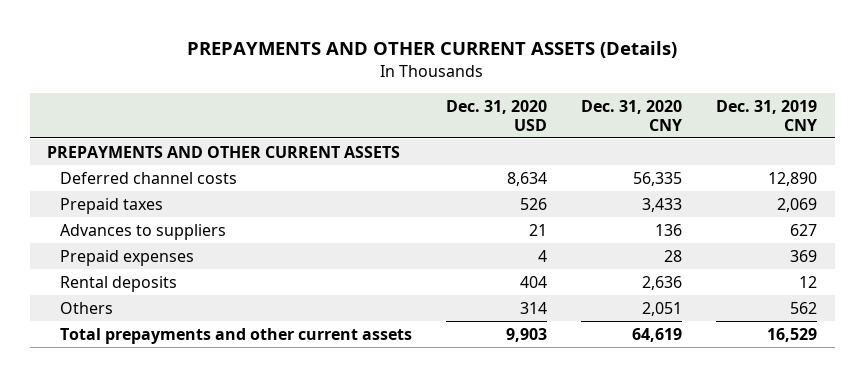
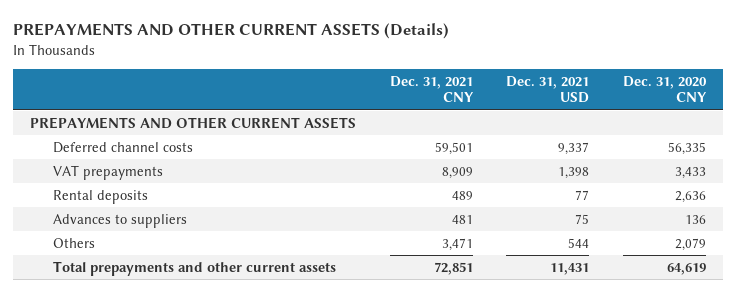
- | Dec. 31, 2020 USD | Dec. 31, 2020 CNY | Dec. 31, 2019 CNY
+ | Dec. 31, 2021 CNY | Dec. 31, 2021 USD | Dec. 31, 2020 CNY
- Prepaid taxes | 526 | 3,433 | 2,069
- Prepaid expenses | 4 | 28 | 369
+ VAT prepayments | 8,909 | 1,398 | 3,433
- Others | 314 | 2,051 | 562
moved down: Advances to suppliers | 481 | 75 | 136
+ Others | 3,471 | 544 | 2,079

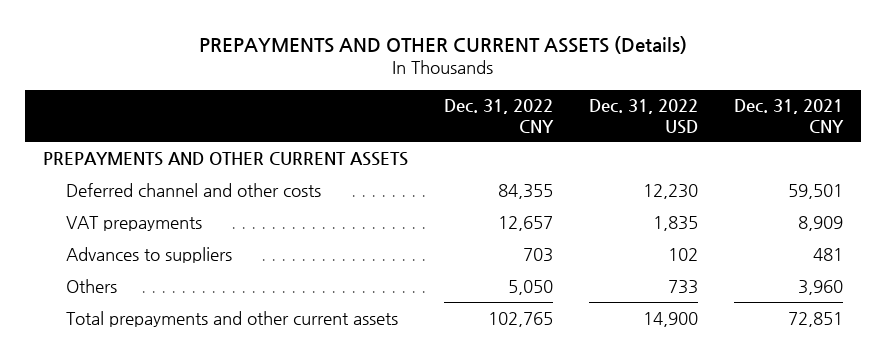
- | Dec. 31, 2021 CNY | Dec. 31, 2021 USD | Dec. 31, 2020 CNY
+ | Dec. 31, 2022 CNY | Dec. 31, 2022 USD | Dec. 31, 2021 CNY
- Deferred channel costs | 59,501 | 9,337 | 56,335
+ Deferred channel and other costs | 84,355 | 12,230 | 59,501
- Rental deposits | 489 | 77 | 2,636
- Others | 3,471 | 544 | 2,079
+ Others | 5,050 | 733 | 3,960

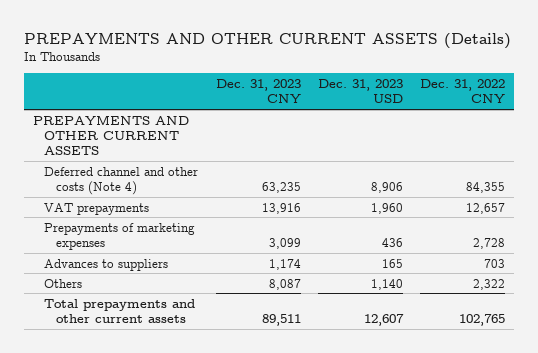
- | Dec. 31, 2022 CNY | Dec. 31, 2022 USD | Dec. 31, 2021 CNY
+ | Dec. 31, 2023 CNY | Dec. 31, 2023 USD | Dec. 31, 2022 CNY
- Deferred channel and other costs | 84,355 | 12,230 | 59,501
+ Deferred channel and other costs (Note 4) | 63,235 | 8,906 | 84,355
+ Prepayments of marketing expenses | 3,099 | 436 | 2,728
- Others | 5,050 | 733 | 3,960
+ Others | 8,087 | 1,140 | 2,322

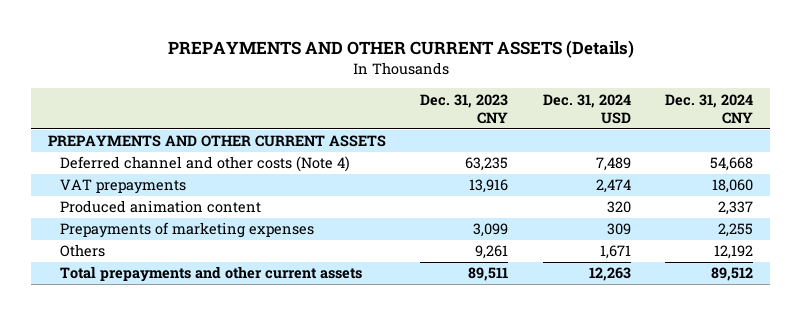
- | Dec. 31, 2023 CNY | Dec. 31, 2023 USD | Dec. 31, 2022 CNY
+ | Dec. 31, 2023 CNY | Dec. 31, 2024 USD | Dec. 31, 2024 CNY
+ Produced animation content | | 320 | 2,337
- Advances to suppliers | 1,174 | 165 | 703
- Others | 8,087 | 1,140 | 2,322
+ Others | 9,261 | 1,671 | 12,192

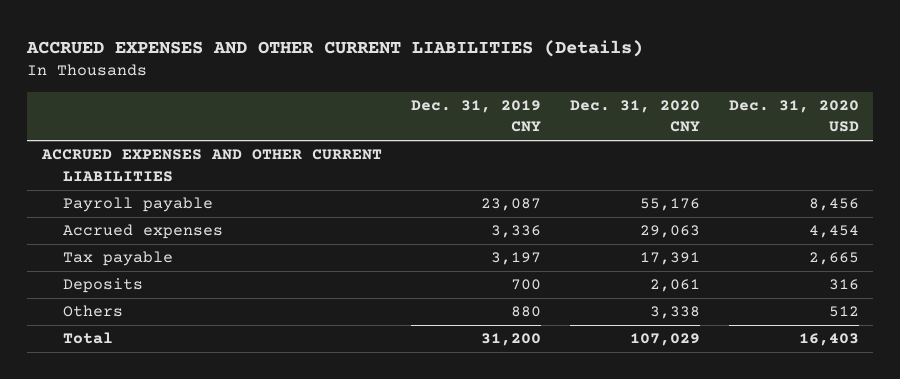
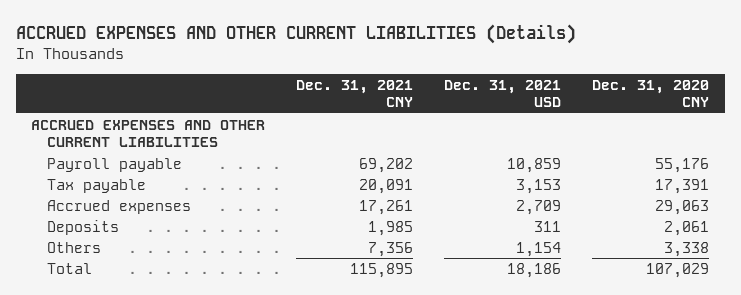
- | Dec. 31, 2019 CNY | Dec. 31, 2020 CNY | Dec. 31, 2020 USD
+ | Dec. 31, 2021 CNY | Dec. 31, 2021 USD | Dec. 31, 2020 CNY
moved down: Accrued expenses | 17,261 | 2,709 | 29,063

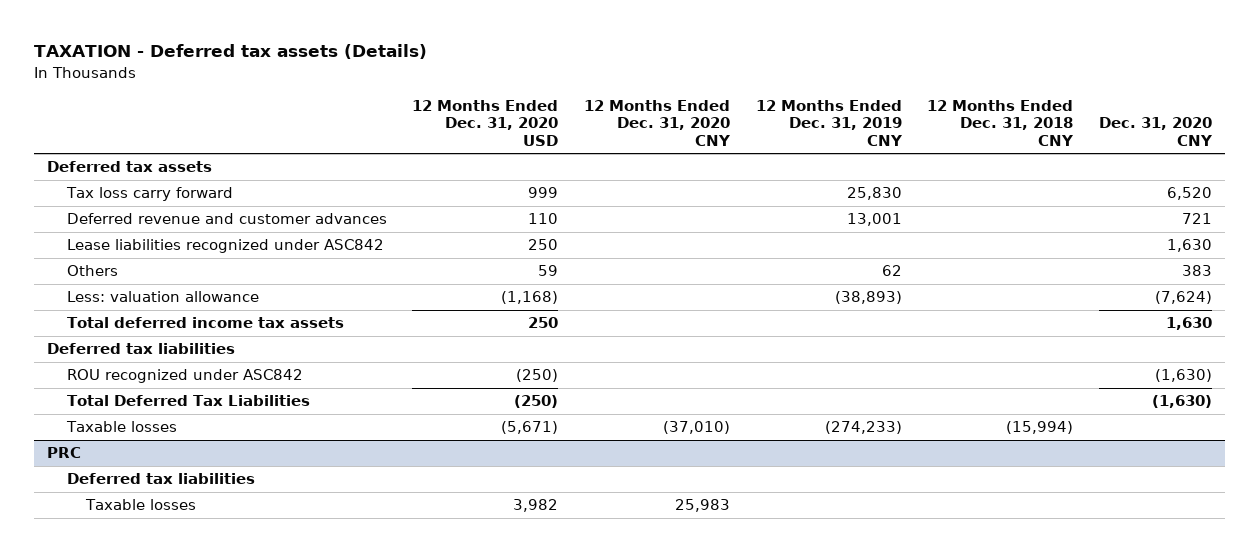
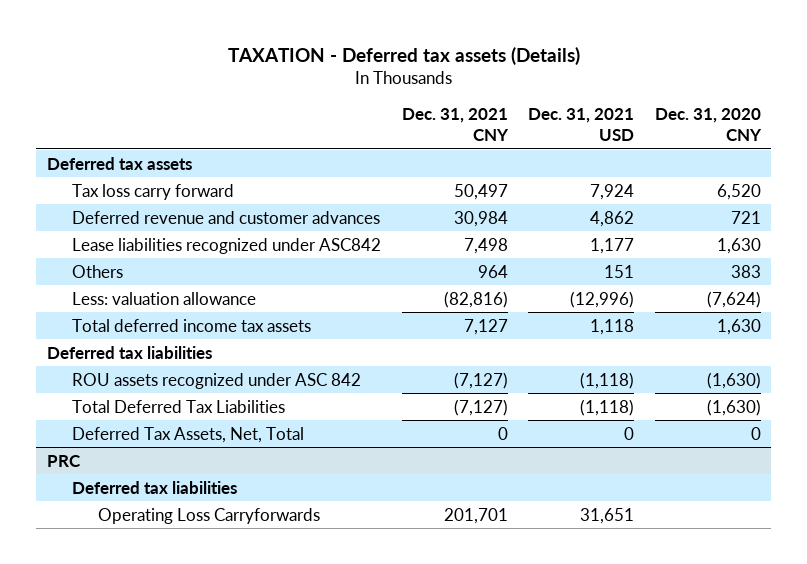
- | 12 Months Ended Dec. 31, 2020 USD | 12 Months Ended Dec. 31, 2020 CNY | 12 Months Ended Dec. 31, 2019 CNY | 12 Months Ended Dec. 31, 2018 CNY | Dec. 31, 2020 CNY
+ | Dec. 31, 2021 CNY | Dec. 31, 2021 USD | Dec. 31, 2020 CNY
- ROU recognized under ASC842 | (250) | | | | (1,630)
+ ROU assets recognized under ASC 842 | (7,127) | (1,118) | (1,630)
- Taxable losses | (5,671) | (37,010) | (274,233) | (15,994) |
+ Deferred Tax Assets, Net, Total | 0 | 0 | 0
@ PRC
- Taxable losses | 3,982 | 25,983 | | |
+ Operating Loss Carryforwards | 201,701 | 31,651 |

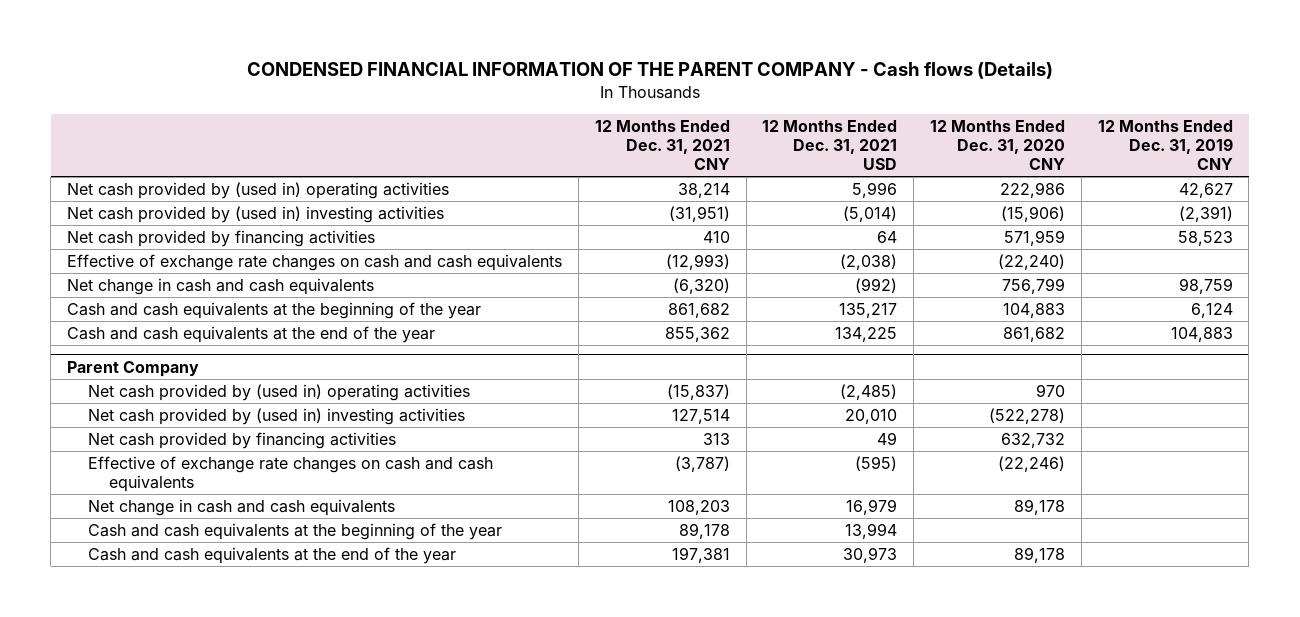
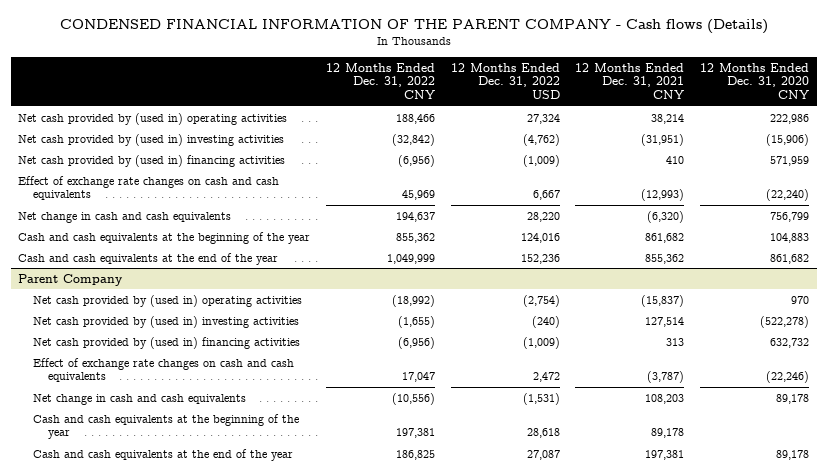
- | 12 Months Ended Dec. 31, 2021 CNY | 12 Months Ended Dec. 31, 2021 USD | 12 Months Ended Dec. 31, 2020 CNY | 12 Months Ended Dec. 31, 2019 CNY
+ | 12 Months Ended Dec. 31, 2022 CNY | 12 Months Ended Dec. 31, 2022 USD | 12 Months Ended Dec. 31, 2021 CNY | 12 Months Ended Dec. 31, 2020 CNY
- Net cash provided by financing activities | 410 | 64 | 571,959 | 58,523
- Effective of exchange rate changes on cash and cash equivalents | (12,993) | (2,038) | (22,240) |
+ Net cash provided by (used in) financing activities | (6,956) | (1,009) | 410 | 571,959
+ Effect of exchange rate changes on cash and cash equivalents | 45,969 | 6,667 | (12,993) | (22,240)
@ Parent Company
- Net cash provided by financing activities | 313 | 49 | 632,732 |
- Effective of exchange rate changes on cash and cash equivalents | (3,787) | (595) | (22,246) |
+ Net cash provided by (used in) financing activities | (6,956) | (1,009) | 313 | 632,732
+ Effect of exchange rate changes on cash and cash equivalents | 17,047 | 2,472 | (3,787) | (22,246)

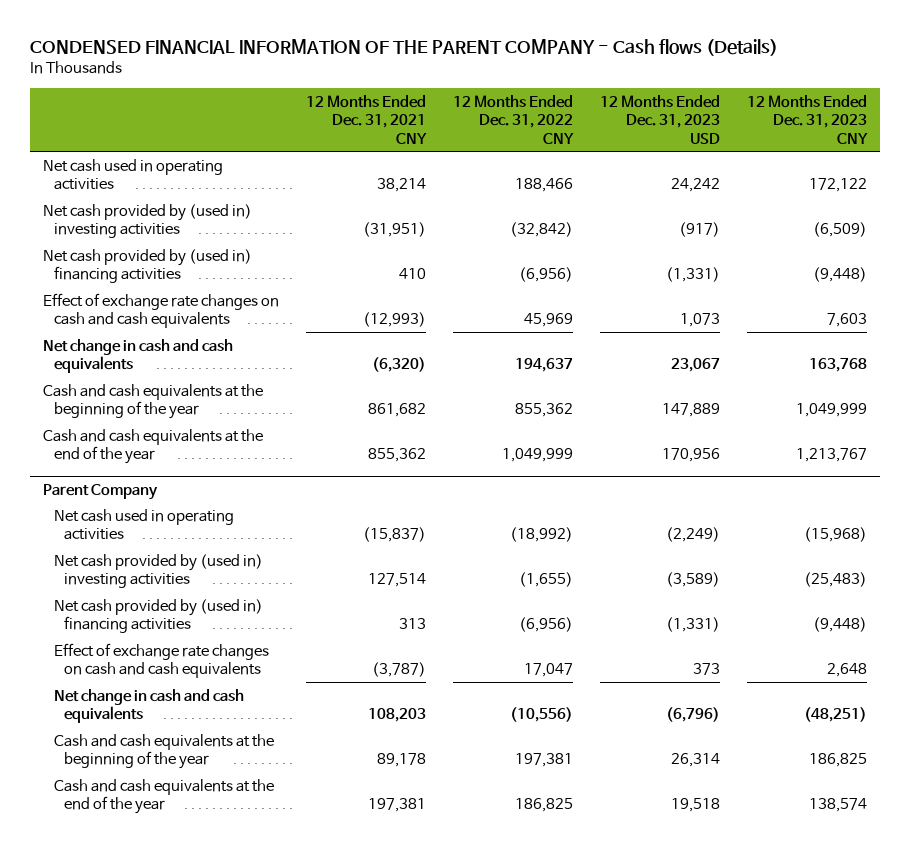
- | 12 Months Ended Dec. 31, 2022 CNY | 12 Months Ended Dec. 31, 2022 USD | 12 Months Ended Dec. 31, 2021 CNY | 12 Months Ended Dec. 31, 2020 CNY
+ | 12 Months Ended Dec. 31, 2021 CNY | 12 Months Ended Dec. 31, 2022 CNY | 12 Months Ended Dec. 31, 2023 USD | 12 Months Ended Dec. 31, 2023 CNY
- Net cash provided by (used in) operating activities | 188,466 | 27,324 | 38,214 | 222,986
+ Net cash used in operating activities | 38,214 | 188,466 | 24,242 | 172,122
@ Parent Company
- Net cash provided by (used in) operating activities | (18,992) | (2,754) | (15,837) | 970
+ Net cash used in operating activities | (15,837) | (18,992) | (2,249) | (15,968)

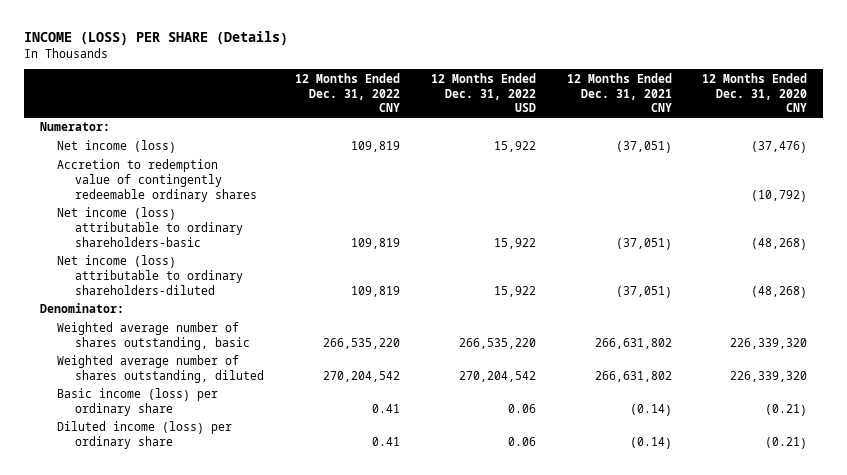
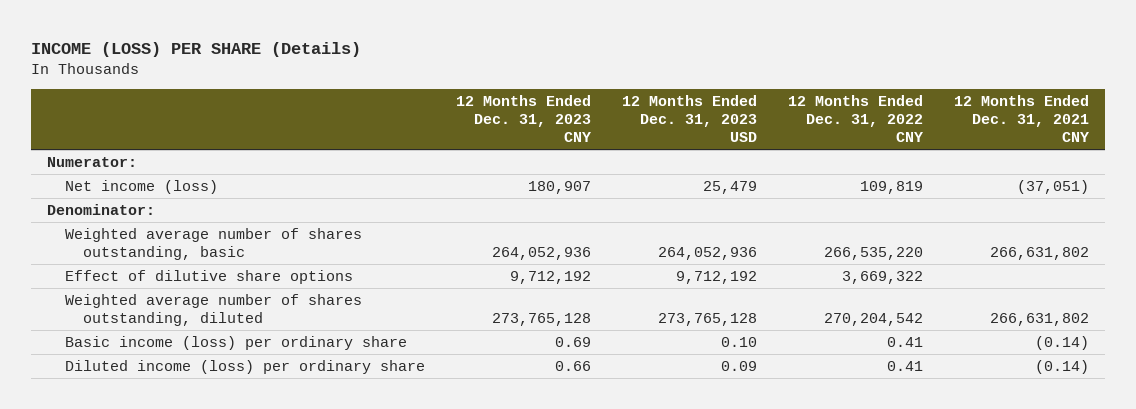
- | 12 Months Ended Dec. 31, 2022 CNY | 12 Months Ended Dec. 31, 2022 USD | 12 Months Ended Dec. 31, 2021 CNY | 12 Months Ended Dec. 31, 2020 CNY
+ | 12 Months Ended Dec. 31, 2023 CNY | 12 Months Ended Dec. 31, 2023 USD | 12 Months Ended Dec. 31, 2022 CNY | 12 Months Ended Dec. 31, 2021 CNY
- Accretion to redemption value of contingently redeemable ordinary shares | | | | (10,792)
- Net income (loss) attributable to ordinary shareholders-basic | 109,819 | 15,922 | (37,051) | (48,268)
- Net income (loss) attributable to ordinary shareholders-diluted | 109,819 | 15,922 | (37,051) | (48,268)
+ Effect of dilutive share options | 9,712,192 | 9,712,192 | 3,669,322 |

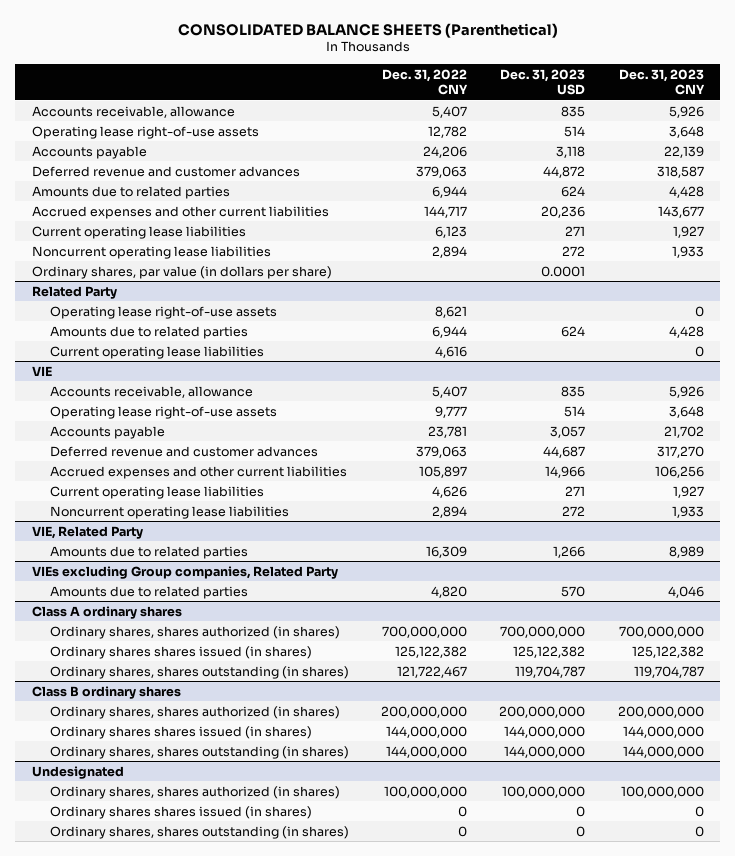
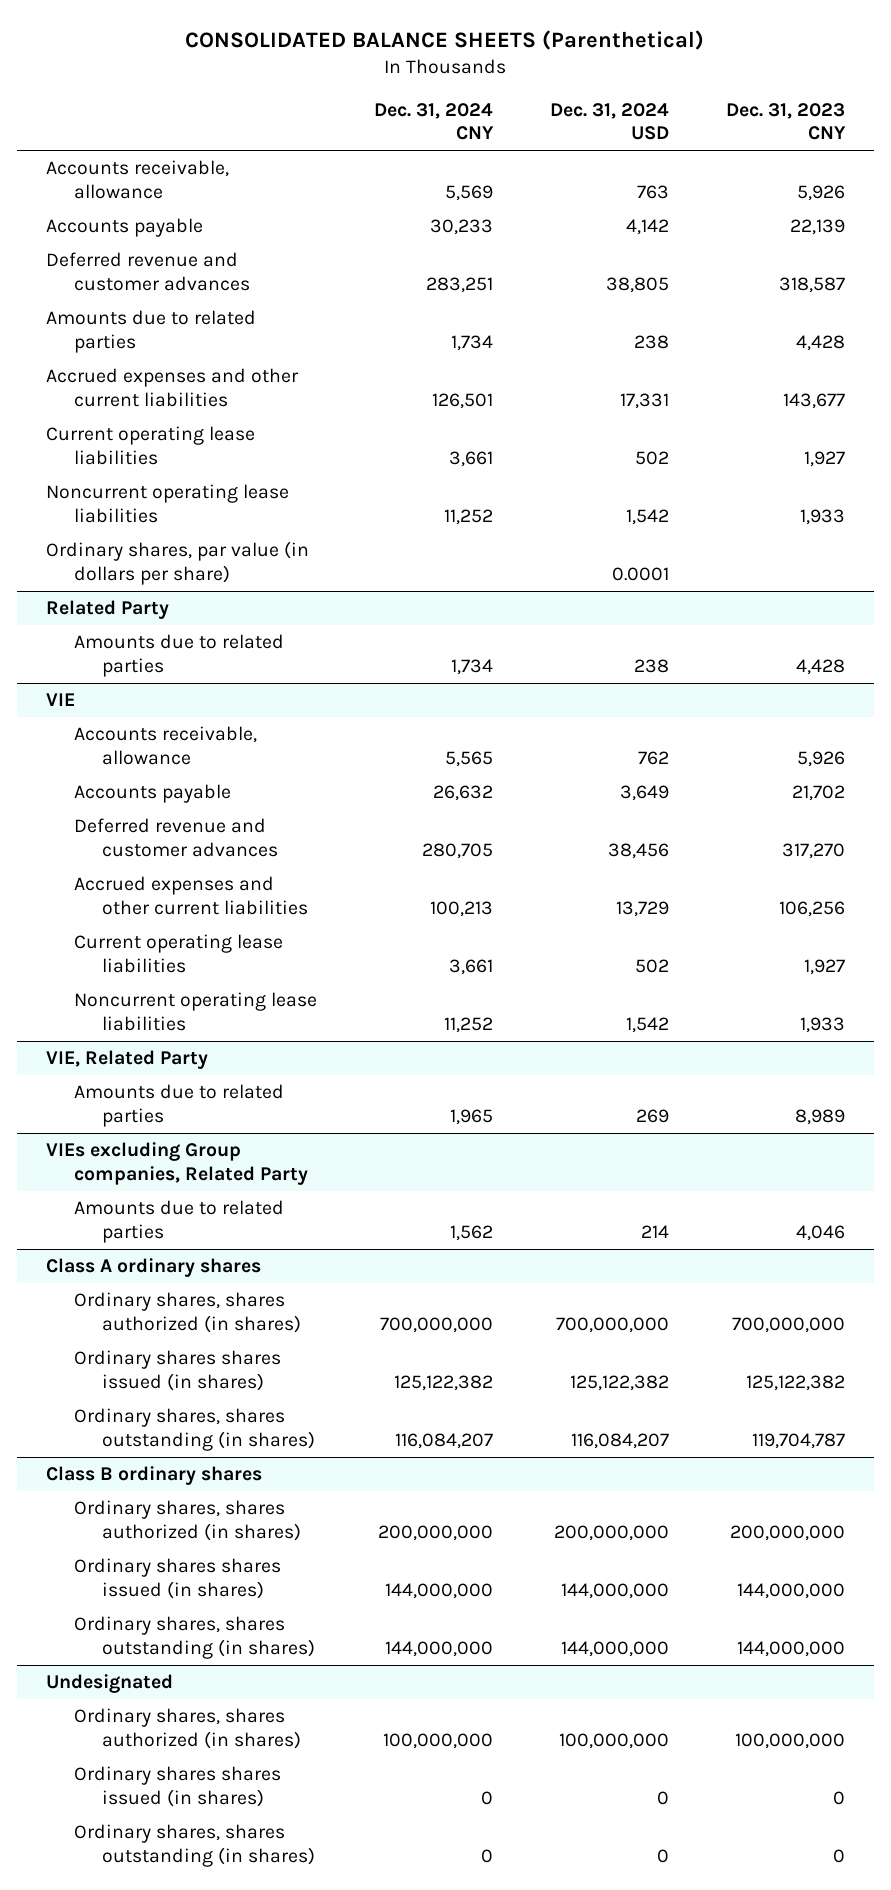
- | Dec. 31, 2022 CNY | Dec. 31, 2023 USD | Dec. 31, 2023 CNY
+ | Dec. 31, 2024 CNY | Dec. 31, 2024 USD | Dec. 31, 2023 CNY
- Operating lease right-of-use assets | 12,782 | 514 | 3,648
@ Related Party
- Operating lease right-of-use assets | 8,621 | | 0
- Current operating lease liabilities | 4,616 | | 0
@ VIE
- Operating lease right-of-use assets | 9,777 | 514 | 3,648

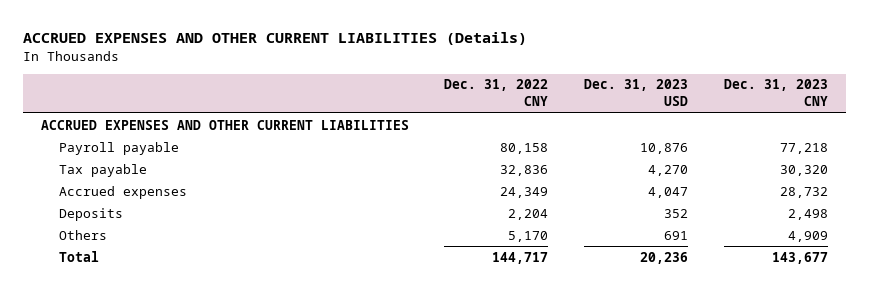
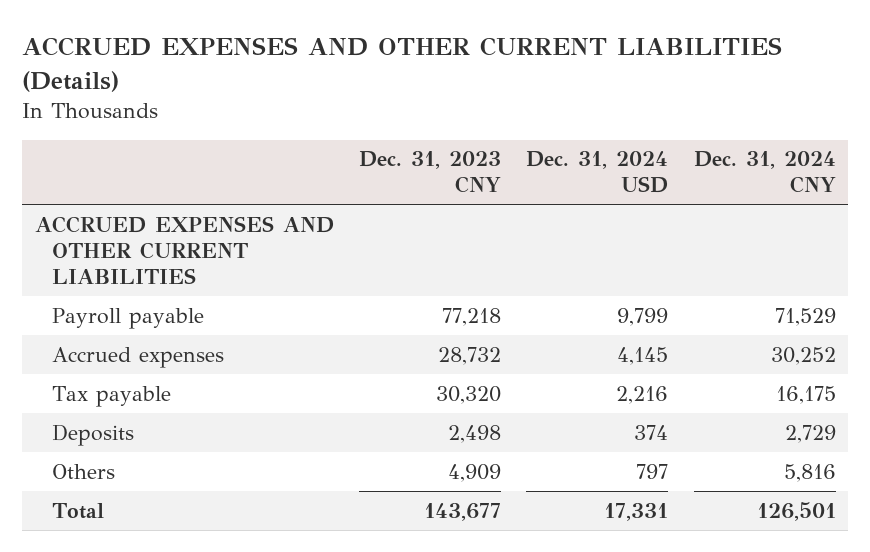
- | Dec. 31, 2022 CNY | Dec. 31, 2023 USD | Dec. 31, 2023 CNY
+ | Dec. 31, 2023 CNY | Dec. 31, 2024 USD | Dec. 31, 2024 CNY
moved down: Tax payable | 30,320 | 2,216 | 16,175

